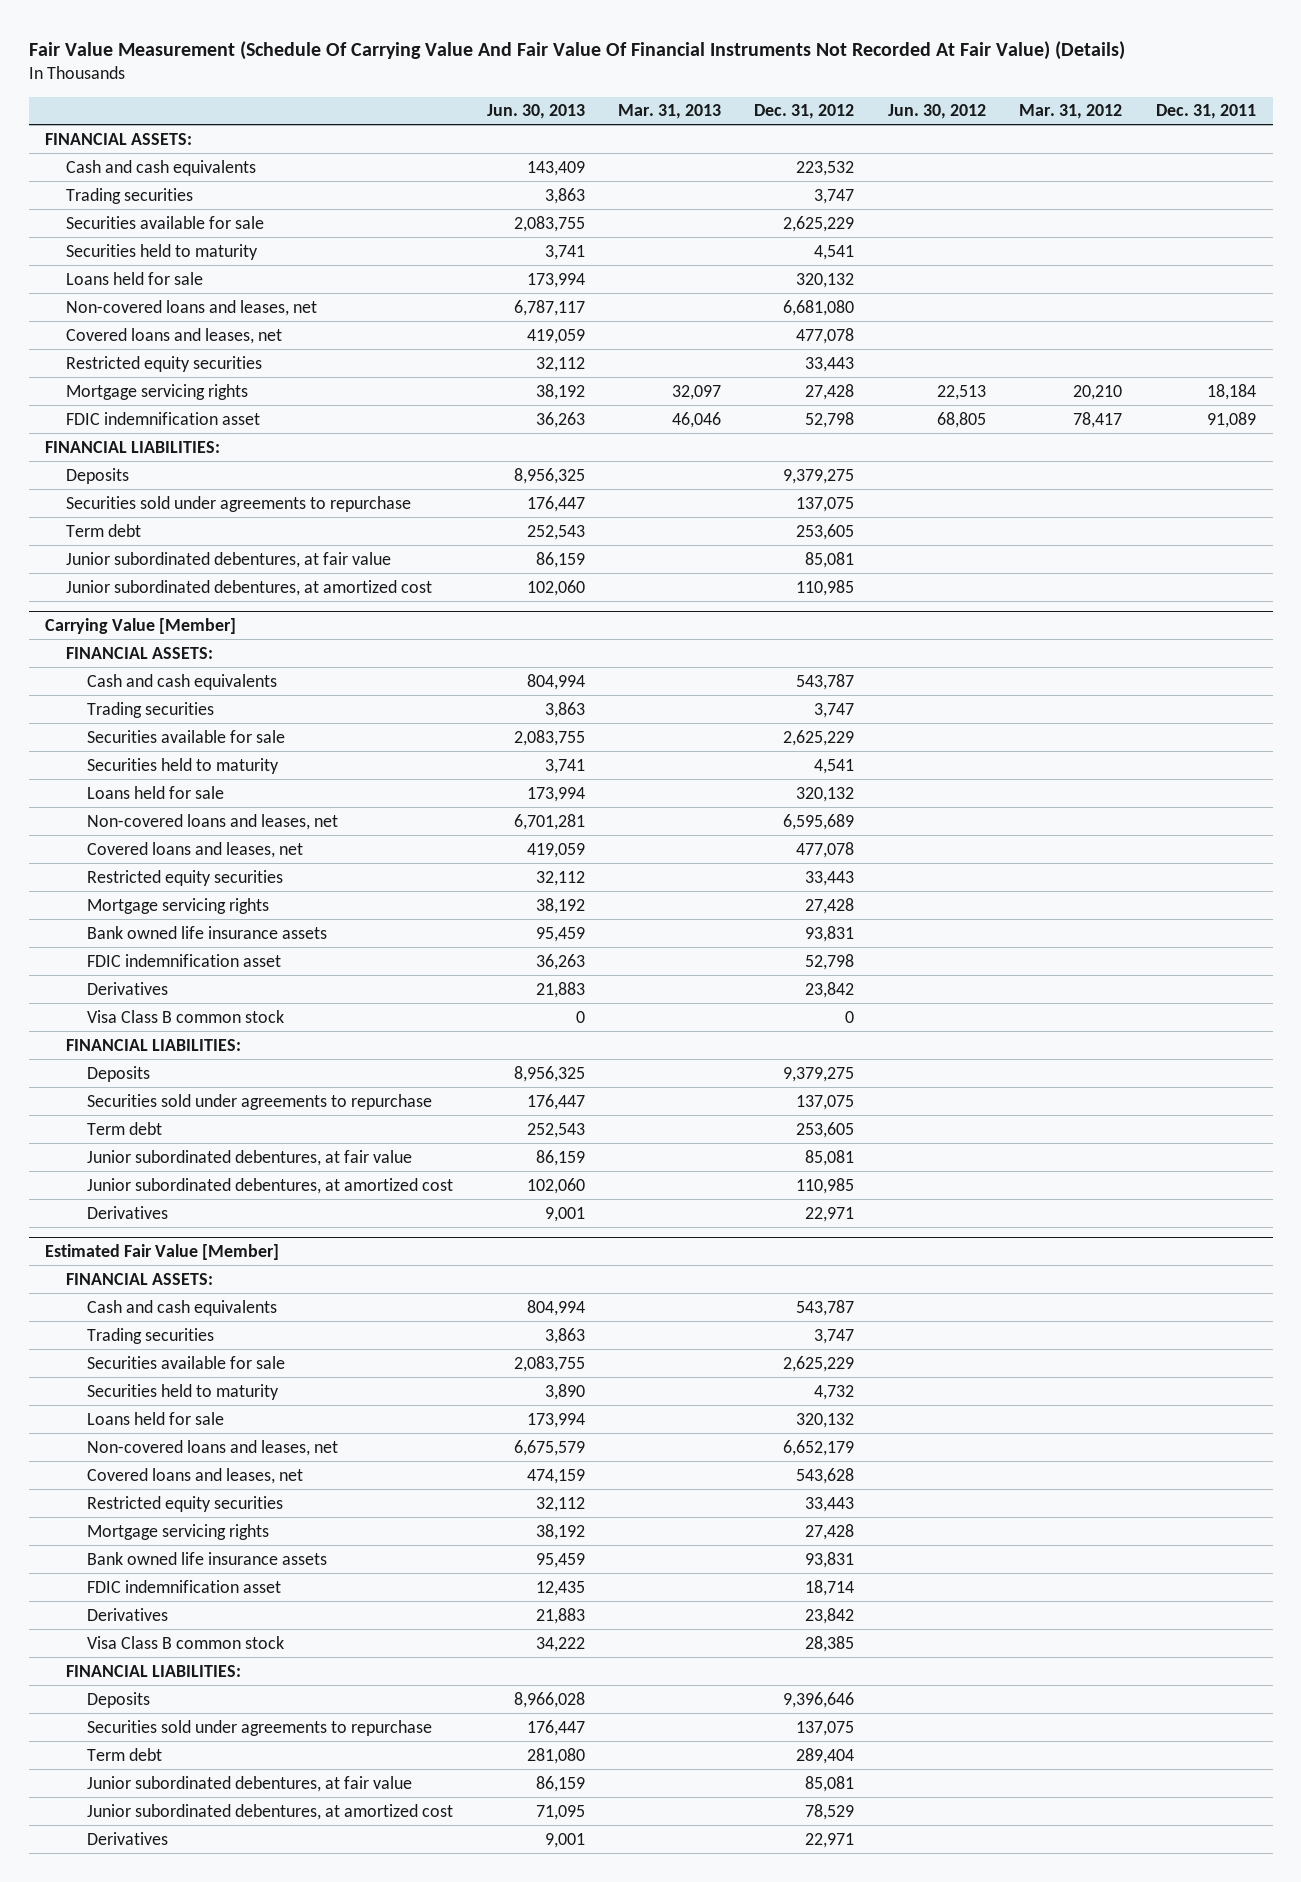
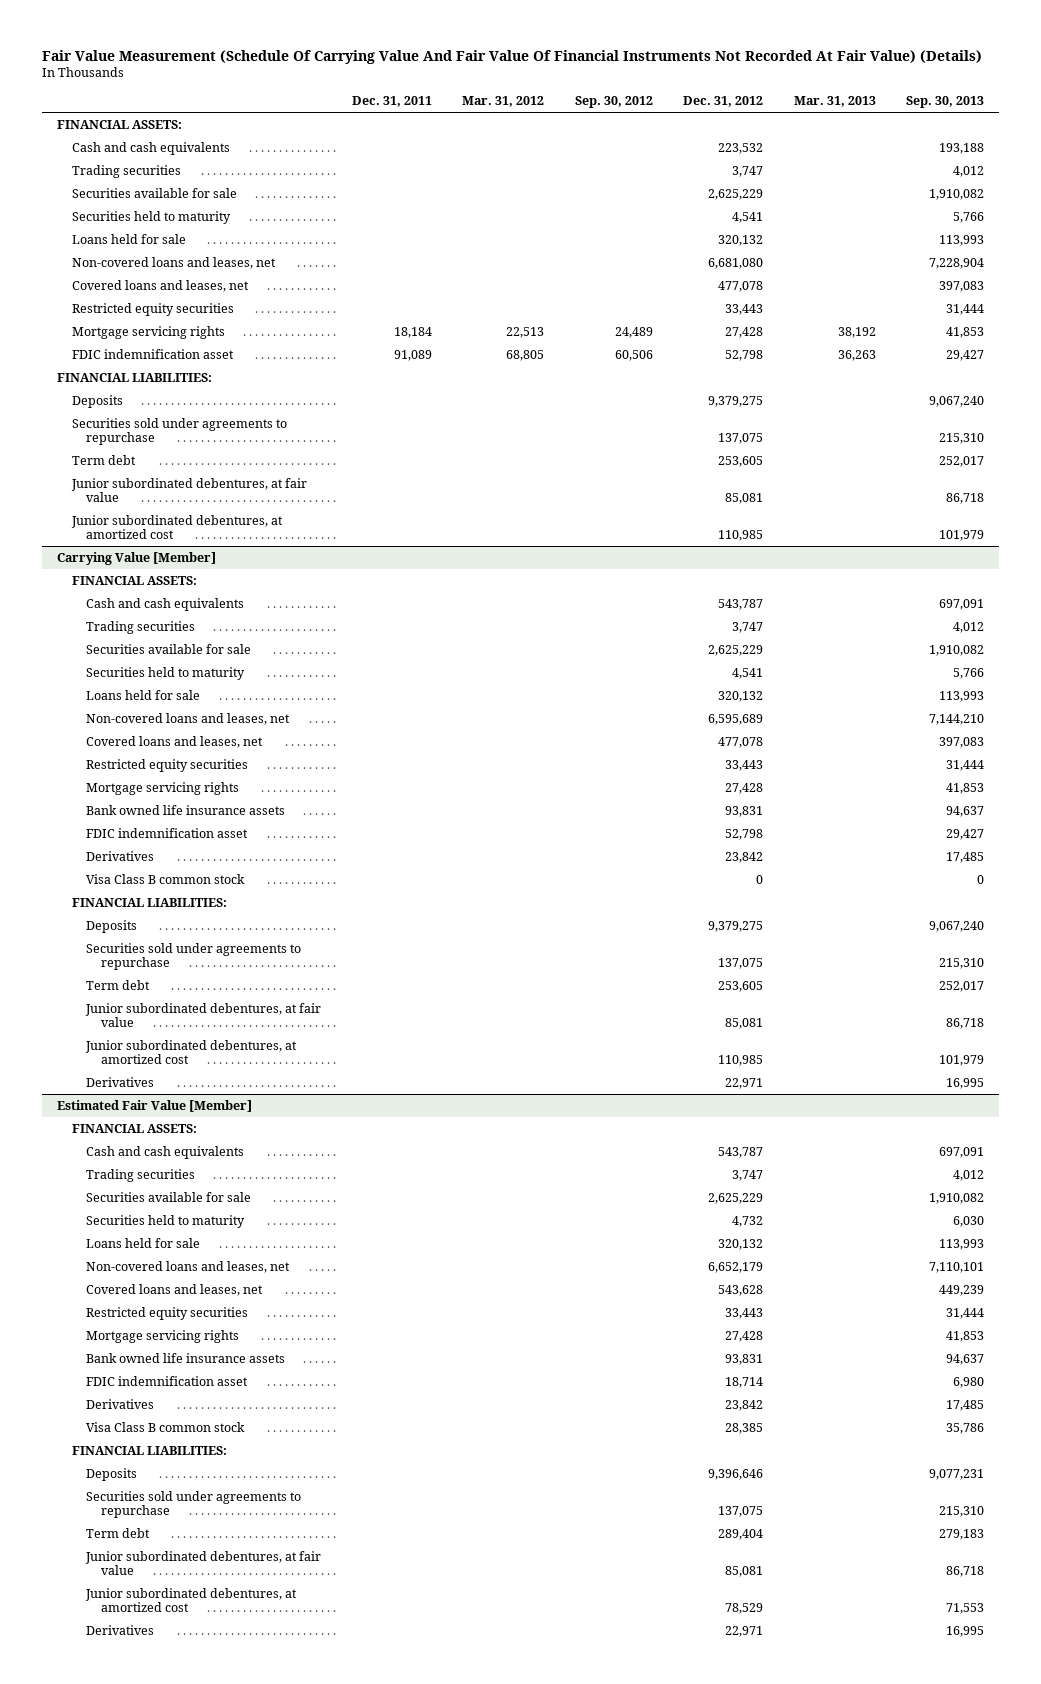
- | Jun. 30, 2013 | Mar. 31, 2013 | Dec. 31, 2012 | Jun. 30, 2012 | Mar. 31, 2012 | Dec. 31, 2011
+ | Dec. 31, 2011 | Mar. 31, 2012 | Sep. 30, 2012 | Dec. 31, 2012 | Mar. 31, 2013 | Sep. 30, 2013
- Mortgage servicing rights | 38,192 | 32,097 | 27,428 | 22,513 | 20,210 | 18,184
- FDIC indemnification asset | 36,263 | 46,046 | 52,798 | 68,805 | 78,417 | 91,089
+ Mortgage servicing rights | 18,184 | 22,513 | 24,489 | 27,428 | 38,192 | 41,853
+ FDIC indemnification asset | 91,089 | 68,805 | 60,506 | 52,798 | 36,263 | 29,427

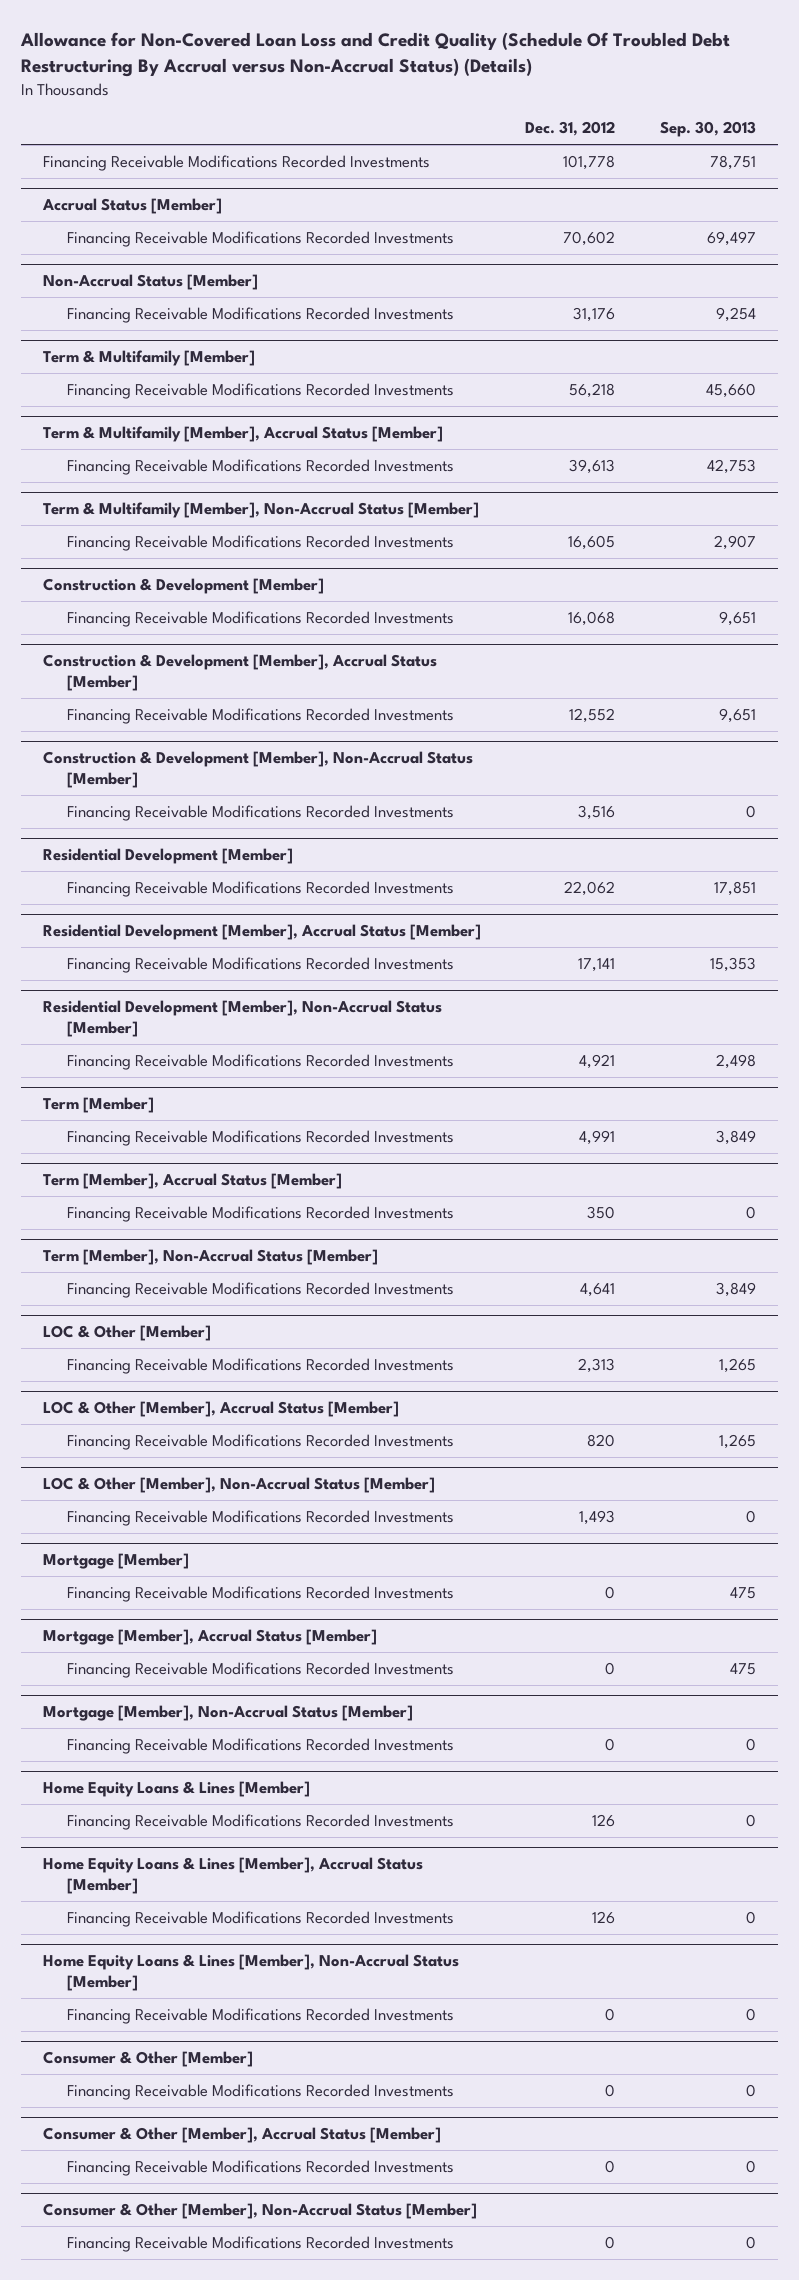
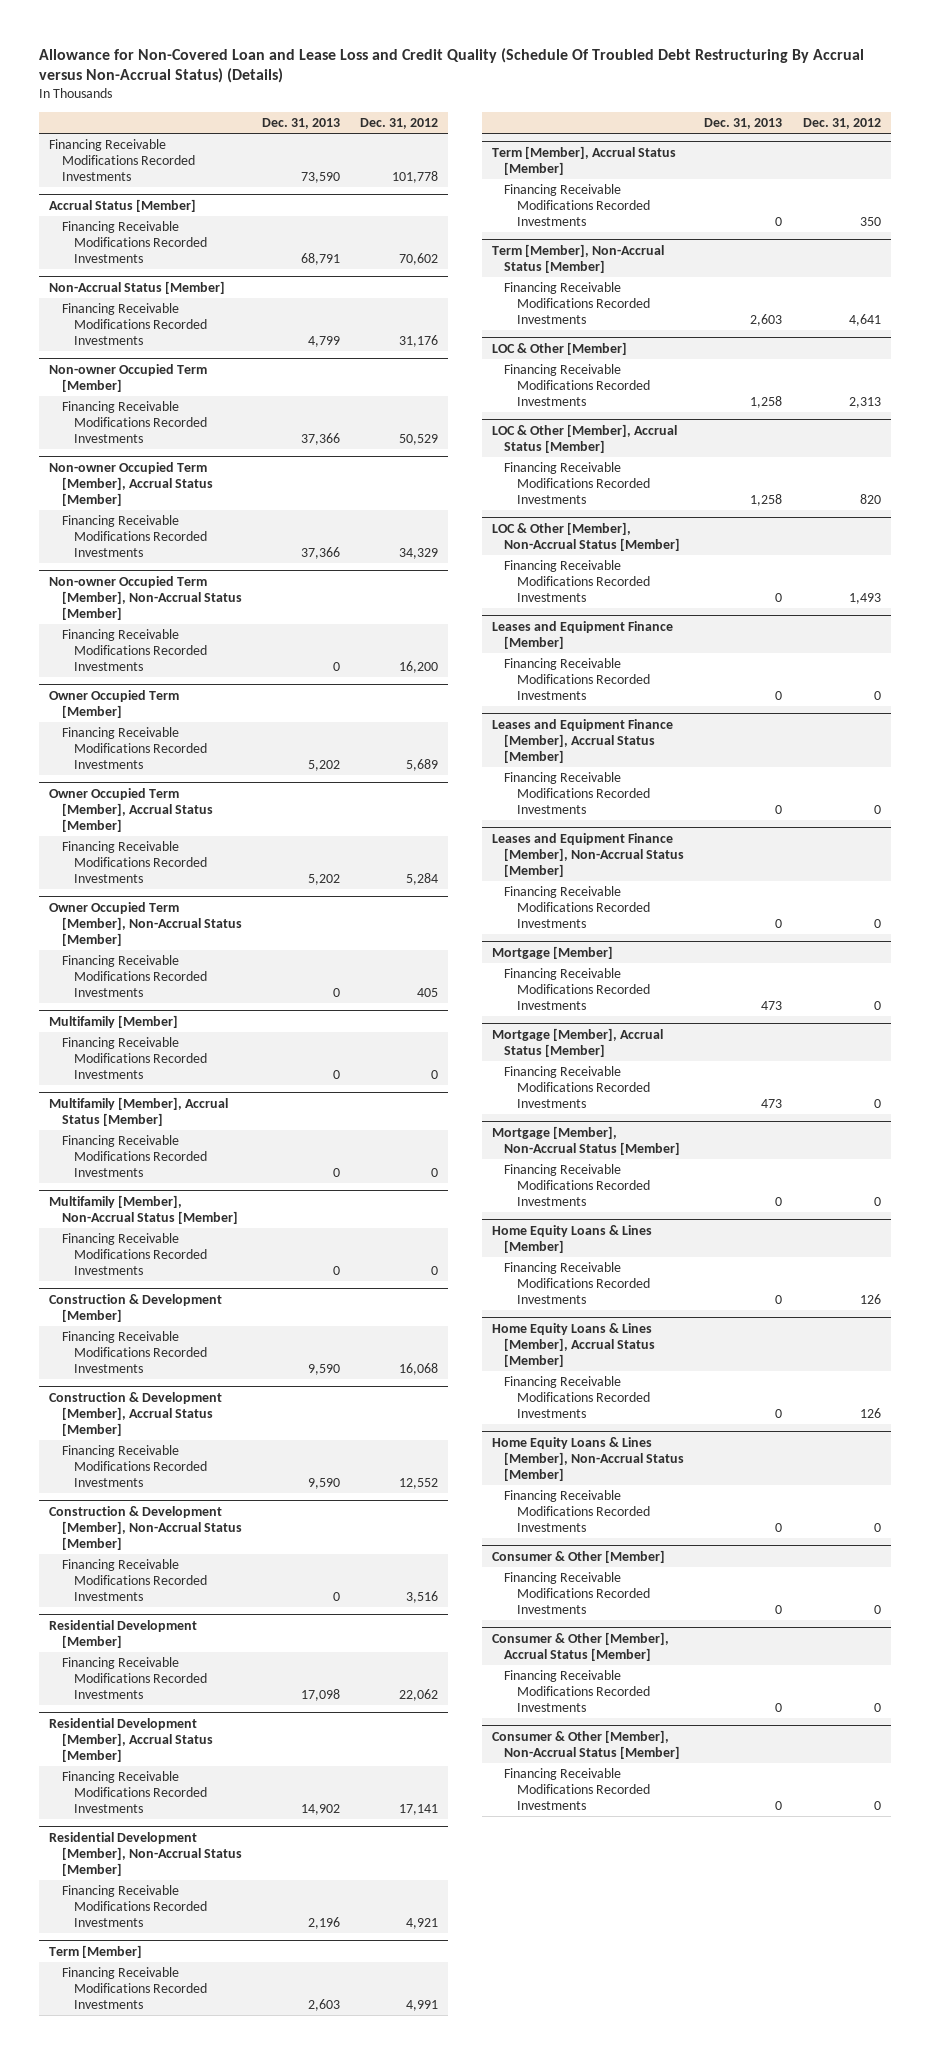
- Allowance for Non-Covered Loan Loss and Credit Quality (Schedule Of Troubled Debt Restructuring By Accrual versus Non-Accrual Status) (Details)
+ Allowance for Non-Covered Loan and Lease Loss and Credit Quality (Schedule Of Troubled Debt Restructuring By Accrual versus Non-Accrual Status) (Details)
- | Dec. 31, 2012 | Sep. 30, 2013
+ | Dec. 31, 2013 | Dec. 31, 2012
- Term & Multifamily [Member]
- Financing Receivable Modifications Recorded Investments | 56,218 | 45,660
- Term & Multifamily [Member], Accrual Status [Member]
- Financing Receivable Modifications Recorded Investments | 39,613 | 42,753
- Term & Multifamily [Member], Non-Accrual Status [Member]
- Financing Receivable Modifications Recorded Investments | 16,605 | 2,907
+ Non-owner Occupied Term [Member]
+ Financing Receivable Modifications Recorded Investments | 37,366 | 50,529
+ Non-owner Occupied Term [Member], Accrual Status [Member]
+ Financing Receivable Modifications Recorded Investments | 37,366 | 34,329
+ Non-owner Occupied Term [Member], Non-Accrual Status [Member]
+ Financing Receivable Modifications Recorded Investments | 0 | 16,200
+ Owner Occupied Term [Member]
+ Financing Receivable Modifications Recorded Investments | 5,202 | 5,689
+ Owner Occupied Term [Member], Accrual Status [Member]
+ Financing Receivable Modifications Recorded Investments | 5,202 | 5,284
+ Owner Occupied Term [Member], Non-Accrual Status [Member]
+ Financing Receivable Modifications Recorded Investments | 0 | 405
+ Multifamily [Member]
+ Financing Receivable Modifications Recorded Investments | 0 | 0
+ Multifamily [Member], Accrual Status [Member]
+ Financing Receivable Modifications Recorded Investments | 0 | 0
+ Multifamily [Member], Non-Accrual Status [Member]
+ Financing Receivable Modifications Recorded Investments | 0 | 0
+ Leases and Equipment Finance [Member]
+ Financing Receivable Modifications Recorded Investments | 0 | 0
+ Leases and Equipment Finance [Member], Accrual Status [Member]
+ Financing Receivable Modifications Recorded Investments | 0 | 0
+ Leases and Equipment Finance [Member], Non-Accrual Status [Member]
+ Financing Receivable Modifications Recorded Investments | 0 | 0

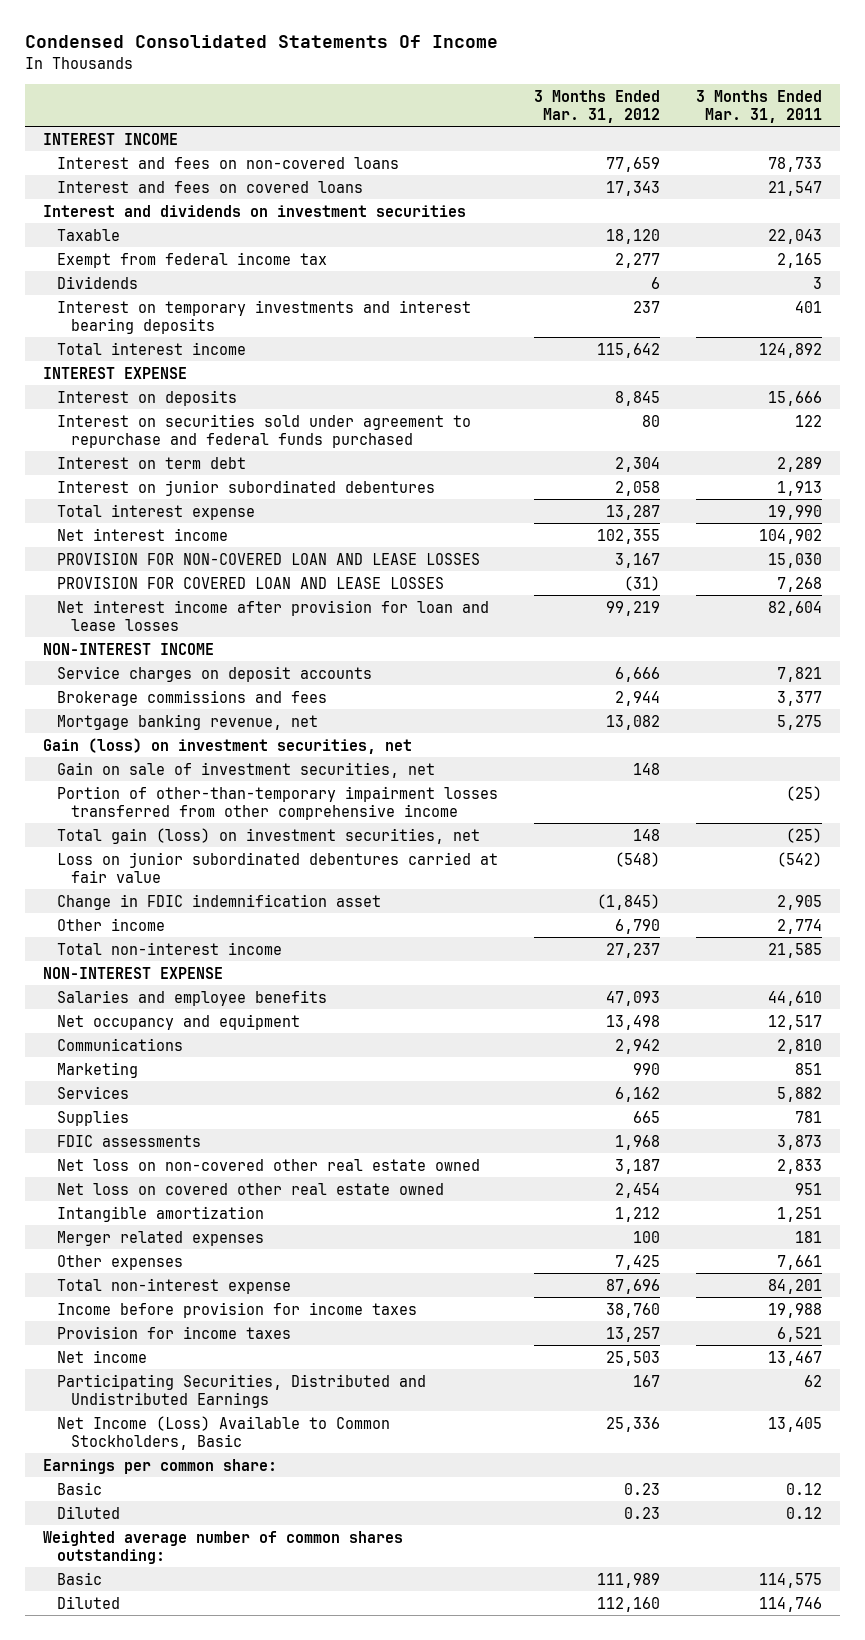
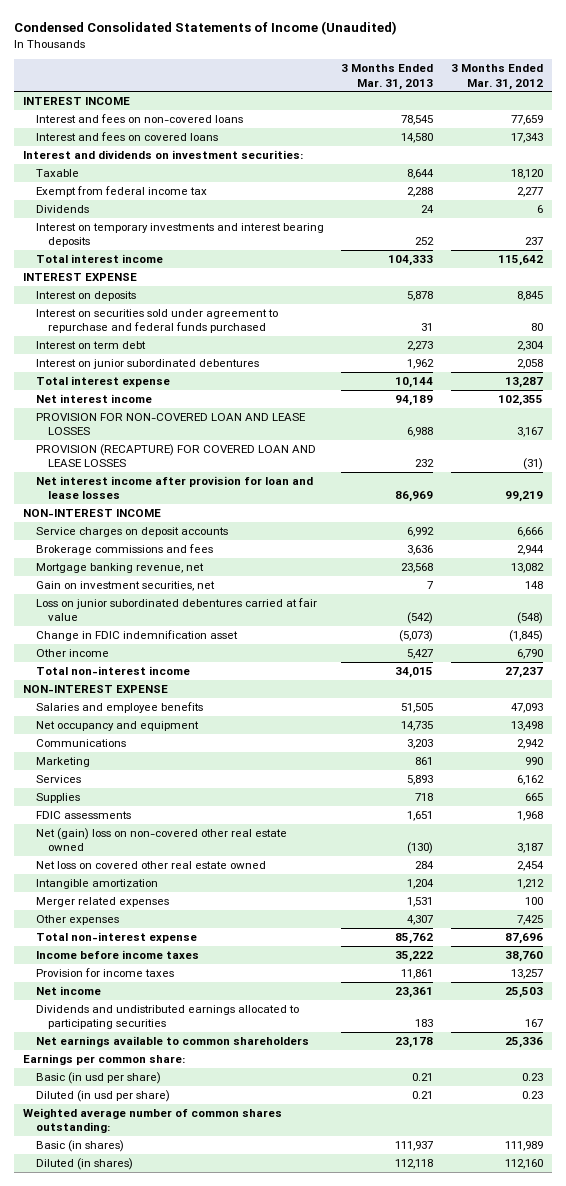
- Condensed Consolidated Statements Of Income
+ Condensed Consolidated Statements of Income (Unaudited)
- | 3 Months Ended Mar. 31, 2012 | 3 Months Ended Mar. 31, 2011
+ | 3 Months Ended Mar. 31, 2013 | 3 Months Ended Mar. 31, 2012
- Interest and dividends on investment securities
+ Interest and dividends on investment securities:
- PROVISION FOR COVERED LOAN AND LEASE LOSSES | (31) | 7,268
+ PROVISION (RECAPTURE) FOR COVERED LOAN AND LEASE LOSSES | 232 | (31)
- Gain (loss) on investment securities, net
- Gain on sale of investment securities, net | 148 |
- Portion of other-than-temporary impairment losses transferred from other comprehensive income | | (25)
- Total gain (loss) on investment securities, net | 148 | (25)
+ Gain on investment securities, net | 7 | 148
- Net loss on non-covered other real estate owned | 3,187 | 2,833
+ Net (gain) loss on non-covered other real estate owned | (130) | 3,187
- Income before provision for income taxes | 38,760 | 19,988
+ Income before income taxes | 35,222 | 38,760
- Participating Securities, Distributed and Undistributed Earnings | 167 | 62
- Net Income (Loss) Available to Common Stockholders, Basic | 25,336 | 13,405
+ Dividends and undistributed earnings allocated to participating securities | 183 | 167
+ Net earnings available to common shareholders | 23,178 | 25,336
- Basic | 0.23 | 0.12
- Diluted | 0.23 | 0.12
+ Basic (in usd per share) | 0.21 | 0.23
+ Diluted (in usd per share) | 0.21 | 0.23
- Basic | 111,989 | 114,575
- Diluted | 112,160 | 114,746
+ Basic (in shares) | 111,937 | 111,989
+ Diluted (in shares) | 112,118 | 112,160

